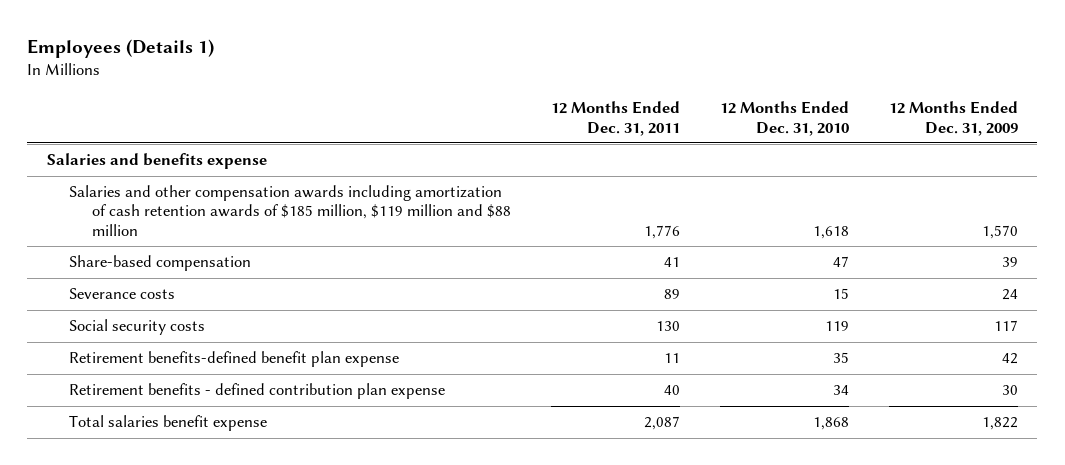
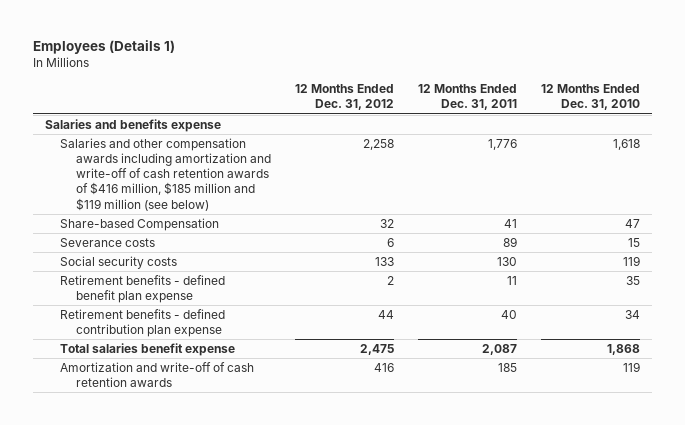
- | 12 Months Ended Dec. 31, 2011 | 12 Months Ended Dec. 31, 2010 | 12 Months Ended Dec. 31, 2009
+ | 12 Months Ended Dec. 31, 2012 | 12 Months Ended Dec. 31, 2011 | 12 Months Ended Dec. 31, 2010
- Salaries and other compensation awards including amortization of cash retention awards of $185 million, $119 million and $88 million | 1,776 | 1,618 | 1,570
- Share-based compensation | 41 | 47 | 39
+ Salaries and other compensation awards including amortization and write-off of cash retention awards of $416 million, $185 million and $119 million (see below) | 2,258 | 1,776 | 1,618
+ Share-based Compensation | 32 | 41 | 47
- Retirement benefits-defined benefit plan expense | 11 | 35 | 42
+ Retirement benefits - defined benefit plan expense | 2 | 11 | 35
+ Amortization and write-off of cash retention awards | 416 | 185 | 119

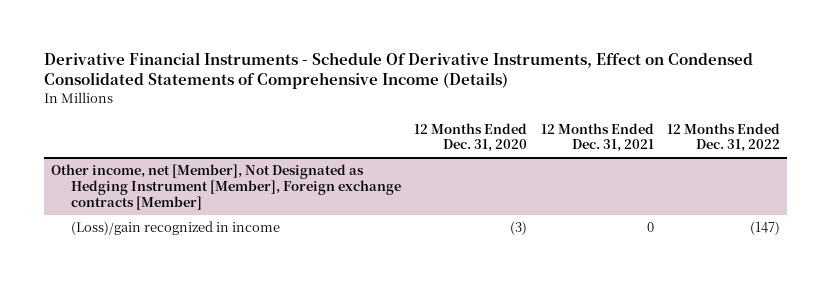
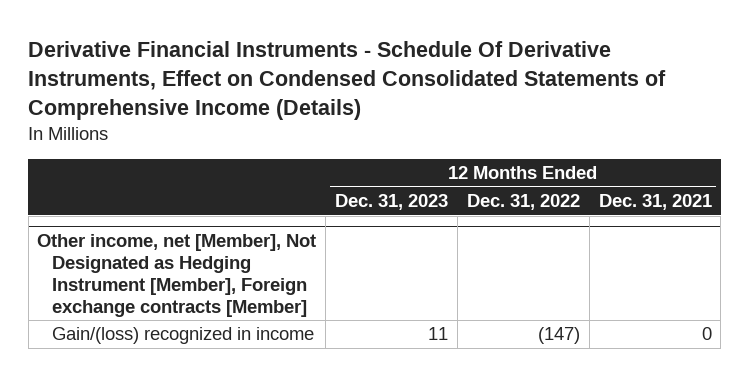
- | 12 Months Ended Dec. 31, 2020 | 12 Months Ended Dec. 31, 2021 | 12 Months Ended Dec. 31, 2022
+ | 12 Months Ended Dec. 31, 2023 | 12 Months Ended Dec. 31, 2022 | 12 Months Ended Dec. 31, 2021
@ Other income, net [Member], Not Designated as Hedging Instrument [Member], Foreign exchange contracts [Member]
- (Loss)/gain recognized in income | (3) | 0 | (147)
+ Gain/(loss) recognized in income | 11 | (147) | 0

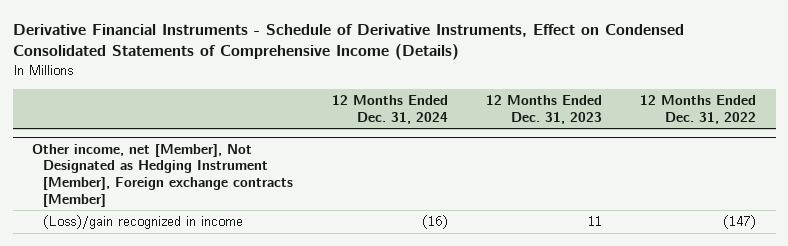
- Derivative Financial Instruments - Schedule Of Derivative Instruments, Effect on Condensed Consolidated Statements of Comprehensive Income (Details)
+ Derivative Financial Instruments - Schedule of Derivative Instruments, Effect on Condensed Consolidated Statements of Comprehensive Income (Details)
- | 12 Months Ended Dec. 31, 2023 | 12 Months Ended Dec. 31, 2022 | 12 Months Ended Dec. 31, 2021
+ | 12 Months Ended Dec. 31, 2024 | 12 Months Ended Dec. 31, 2023 | 12 Months Ended Dec. 31, 2022
@ Other income, net [Member], Not Designated as Hedging Instrument [Member], Foreign exchange contracts [Member]
- Gain/(loss) recognized in income | 11 | (147) | 0
+ (Loss)/gain recognized in income | (16) | 11 | (147)

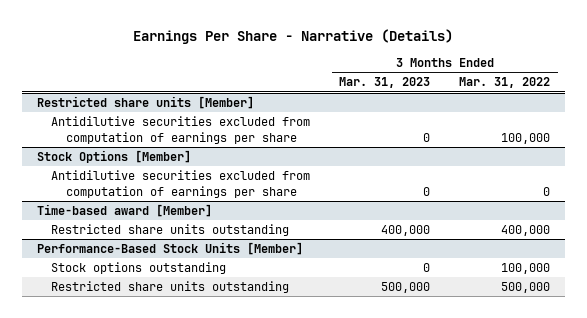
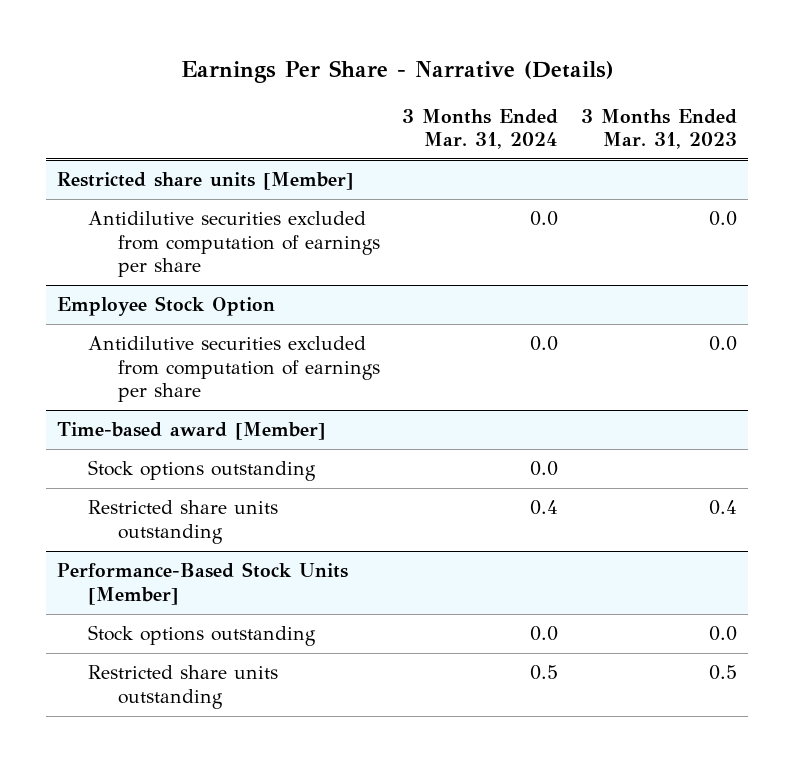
- | 3 Months Ended Mar. 31, 2023 | 3 Months Ended Mar. 31, 2022
+ | 3 Months Ended Mar. 31, 2024 | 3 Months Ended Mar. 31, 2023
@ Restricted share units [Member]
- Antidilutive securities excluded from computation of earnings per share | 0 | 100,000
- Stock Options [Member]
- Antidilutive securities excluded from computation of earnings per share | 0 | 0
@ Restricted share units [Member]
+ Antidilutive securities excluded from computation of earnings per share | 0.0 | 0.0
+ Employee Stock Option
+ Antidilutive securities excluded from computation of earnings per share | 0.0 | 0.0
@ Time-based award [Member]
- Restricted share units outstanding | 400,000 | 400,000
+ Stock options outstanding | 0.0 |
+ Restricted share units outstanding | 0.4 | 0.4
@ Performance-Based Stock Units [Member]
- Stock options outstanding | 0 | 100,000
- Restricted share units outstanding | 500,000 | 500,000
+ Stock options outstanding | 0.0 | 0.0
+ Restricted share units outstanding | 0.5 | 0.5

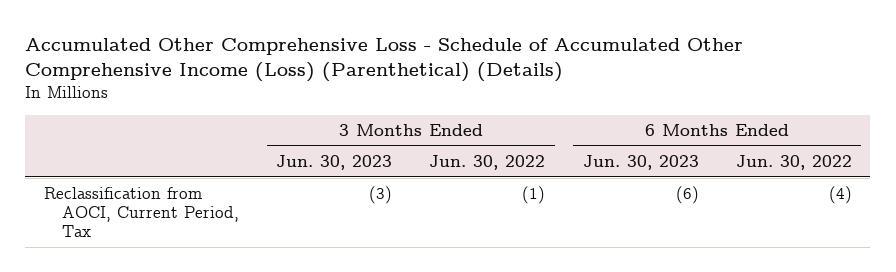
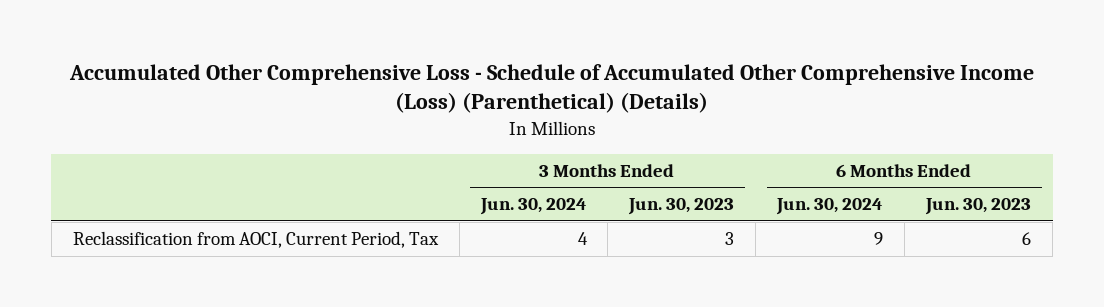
- | 3 Months Ended Jun. 30, 2023 | 3 Months Ended Jun. 30, 2022 | 6 Months Ended Jun. 30, 2023 | 6 Months Ended Jun. 30, 2022
+ | 3 Months Ended Jun. 30, 2024 | 3 Months Ended Jun. 30, 2023 | 6 Months Ended Jun. 30, 2024 | 6 Months Ended Jun. 30, 2023
- Reclassification from AOCI, Current Period, Tax | (3) | (1) | (6) | (4)
+ Reclassification from AOCI, Current Period, Tax | 4 | 3 | 9 | 6

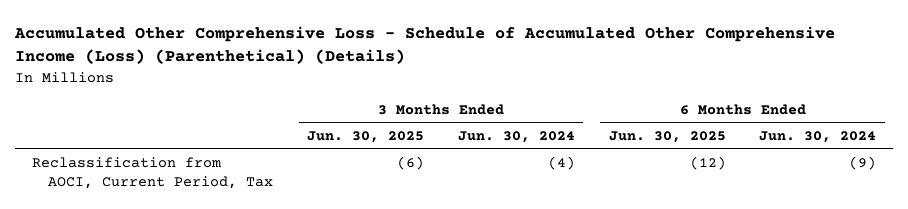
- | 3 Months Ended Jun. 30, 2024 | 3 Months Ended Jun. 30, 2023 | 6 Months Ended Jun. 30, 2024 | 6 Months Ended Jun. 30, 2023
+ | 3 Months Ended Jun. 30, 2025 | 3 Months Ended Jun. 30, 2024 | 6 Months Ended Jun. 30, 2025 | 6 Months Ended Jun. 30, 2024
- Reclassification from AOCI, Current Period, Tax | 4 | 3 | 9 | 6
+ Reclassification from AOCI, Current Period, Tax | (6) | (4) | (12) | (9)

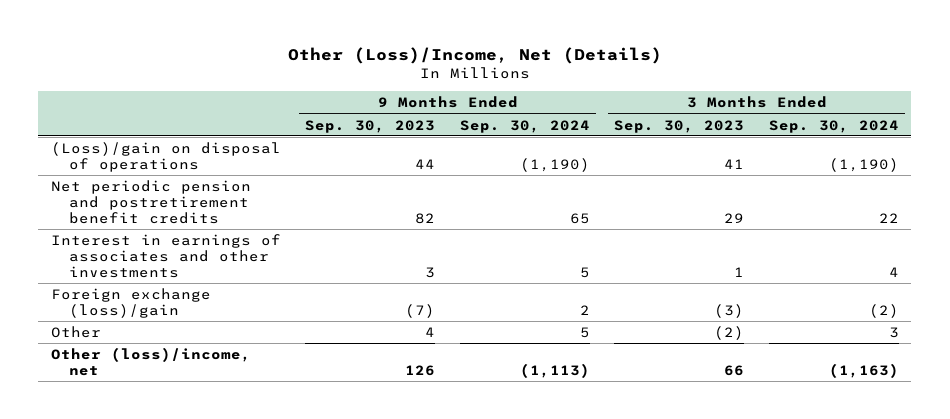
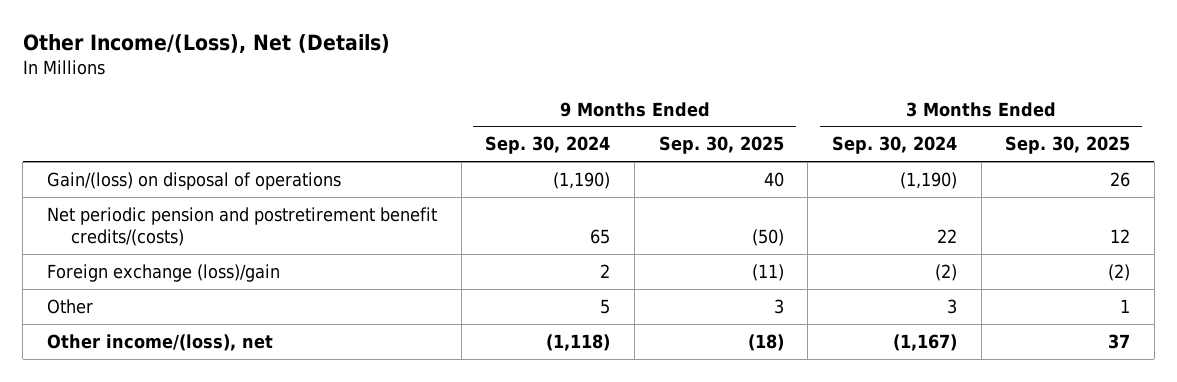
- Other (Loss)/Income, Net (Details)
+ Other Income/(Loss), Net (Details)
- | 9 Months Ended Sep. 30, 2023 | 9 Months Ended Sep. 30, 2024 | 3 Months Ended Sep. 30, 2023 | 3 Months Ended Sep. 30, 2024
+ | 9 Months Ended Sep. 30, 2024 | 9 Months Ended Sep. 30, 2025 | 3 Months Ended Sep. 30, 2024 | 3 Months Ended Sep. 30, 2025
- (Loss)/gain on disposal of operations | 44 | (1,190) | 41 | (1,190)
- Net periodic pension and postretirement benefit credits | 82 | 65 | 29 | 22
- Interest in earnings of associates and other investments | 3 | 5 | 1 | 4
+ Gain/(loss) on disposal of operations | (1,190) | 40 | (1,190) | 26
+ Net periodic pension and postretirement benefit credits/(costs) | 65 | (50) | 22 | 12
- Other (loss)/income, net | 126 | (1,113) | 66 | (1,163)
+ Other income/(loss), net | (1,118) | (18) | (1,167) | 37

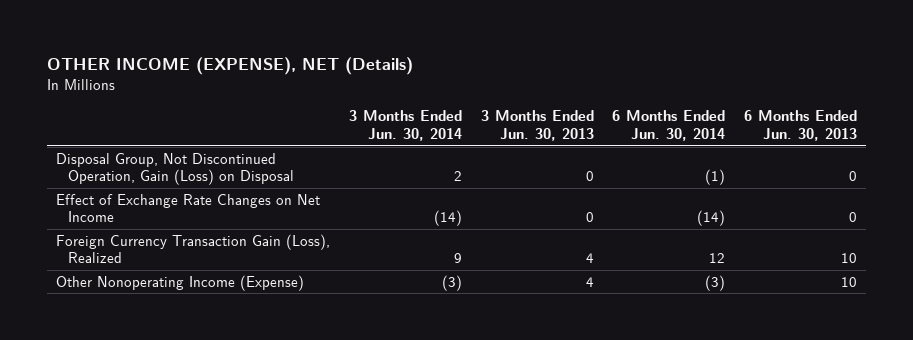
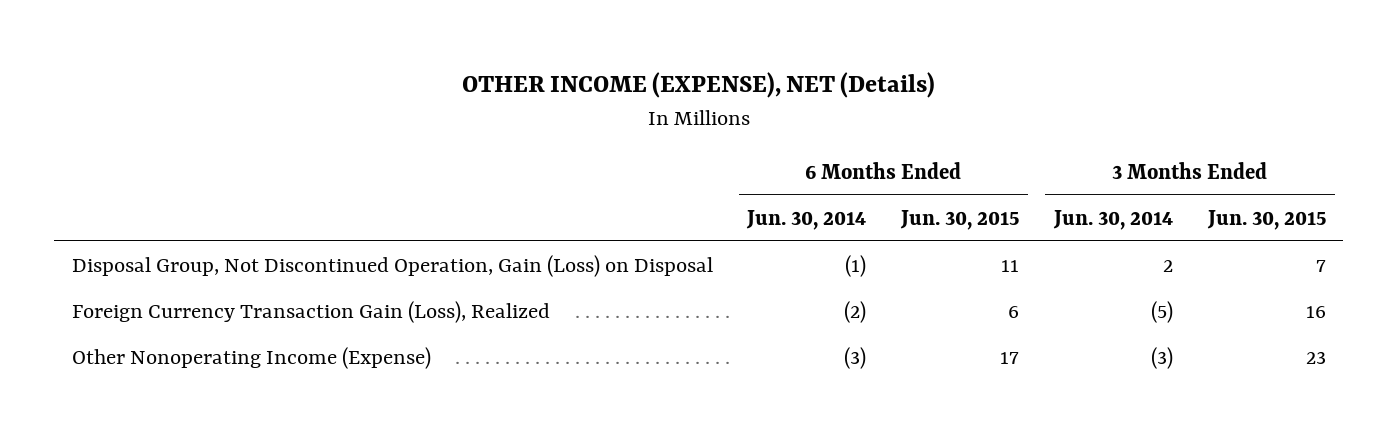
- | 3 Months Ended Jun. 30, 2014 | 3 Months Ended Jun. 30, 2013 | 6 Months Ended Jun. 30, 2014 | 6 Months Ended Jun. 30, 2013
+ | 6 Months Ended Jun. 30, 2014 | 6 Months Ended Jun. 30, 2015 | 3 Months Ended Jun. 30, 2014 | 3 Months Ended Jun. 30, 2015
- Effect of Exchange Rate Changes on Net Income | (14) | 0 | (14) | 0
- Foreign Currency Transaction Gain (Loss), Realized | 9 | 4 | 12 | 10
+ Foreign Currency Transaction Gain (Loss), Realized | (2) | 6 | (5) | 16

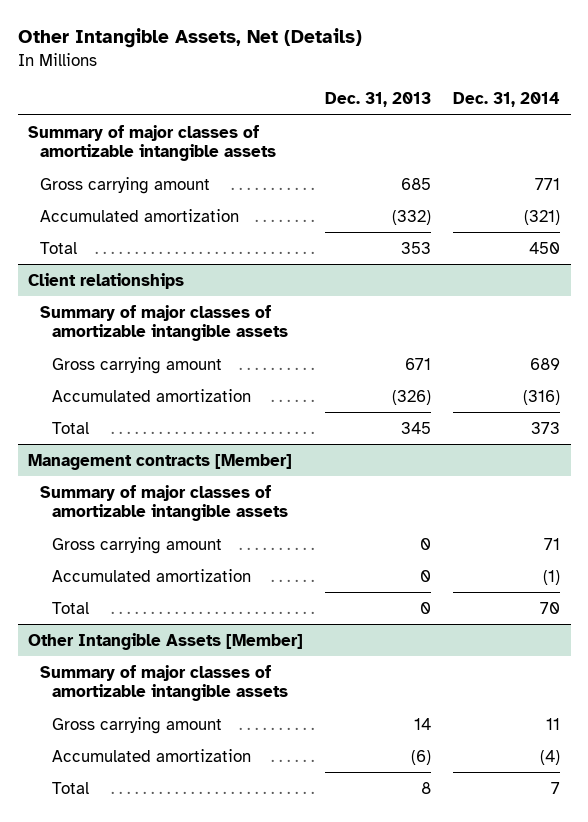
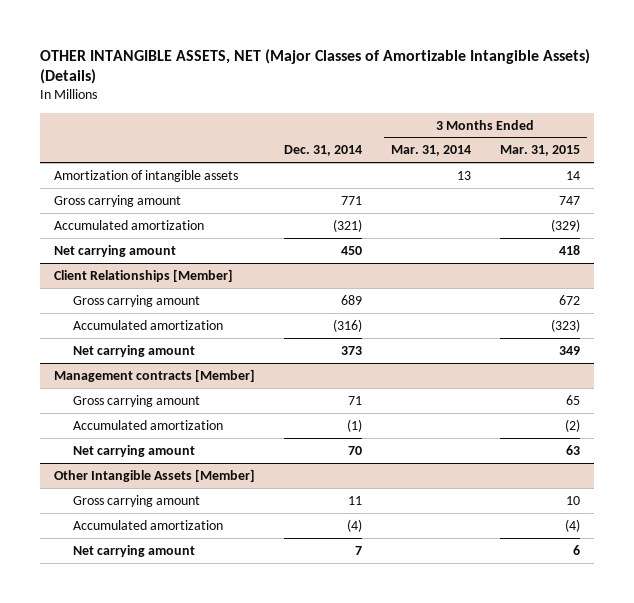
- Other Intangible Assets, Net (Details)
+ OTHER INTANGIBLE ASSETS, NET (Major Classes of Amortizable Intangible Assets) (Details)
- | Dec. 31, 2013 | Dec. 31, 2014
+ | Dec. 31, 2014 | 3 Months Ended Mar. 31, 2014 | 3 Months Ended Mar. 31, 2015
- Summary of major classes of amortizable intangible assets
+ Amortization of intangible assets | | 13 | 14
- Total | 353 | 450
- Client relationships
- Summary of major classes of amortizable intangible assets
+ Net carrying amount | 450 | | 418
+ Client Relationships [Member]
- Total | 345 | 373
+ Net carrying amount | 373 | | 349
@ Management contracts [Member]
- Summary of major classes of amortizable intangible assets
- Total | 0 | 70
+ Net carrying amount | 70 | | 63
@ Other Intangible Assets [Member]
- Summary of major classes of amortizable intangible assets
- Total | 8 | 7
+ Net carrying amount | 7 | | 6

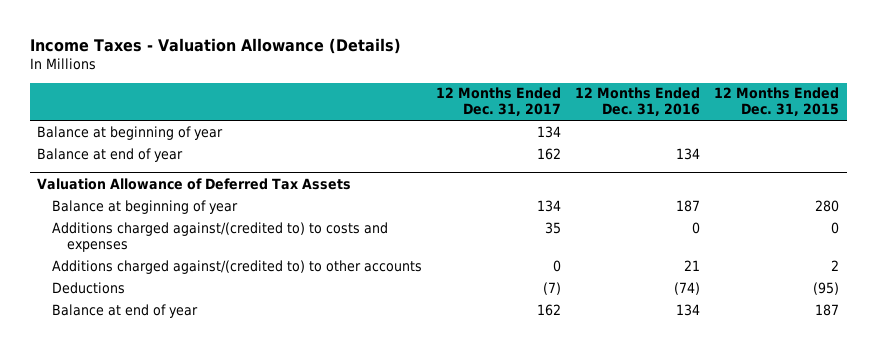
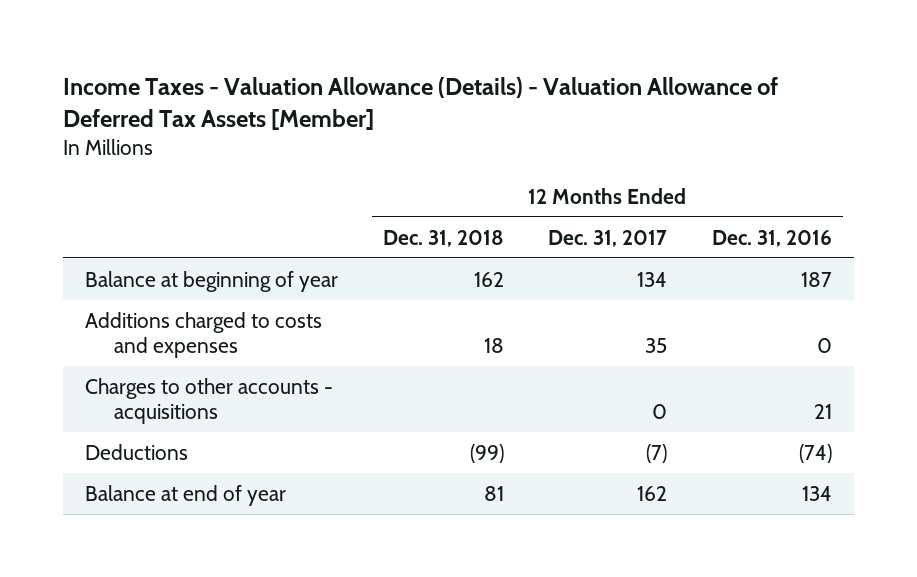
- Income Taxes - Valuation Allowance (Details)
+ Income Taxes - Valuation Allowance (Details) - Valuation Allowance of Deferred Tax Assets [Member]
- | 12 Months Ended Dec. 31, 2017 | 12 Months Ended Dec. 31, 2016 | 12 Months Ended Dec. 31, 2015
+ | 12 Months Ended Dec. 31, 2018 | 12 Months Ended Dec. 31, 2017 | 12 Months Ended Dec. 31, 2016
- Balance at beginning of year | 134 | |
- Balance at end of year | 162 | 134 |
- Valuation Allowance of Deferred Tax Assets
- Additions charged against/(credited to) to costs and expenses | 35 | 0 | 0
- Additions charged against/(credited to) to other accounts | 0 | 21 | 2
+ Additions charged to costs and expenses | 18 | 35 | 0
+ Charges to other accounts - acquisitions | | 0 | 21

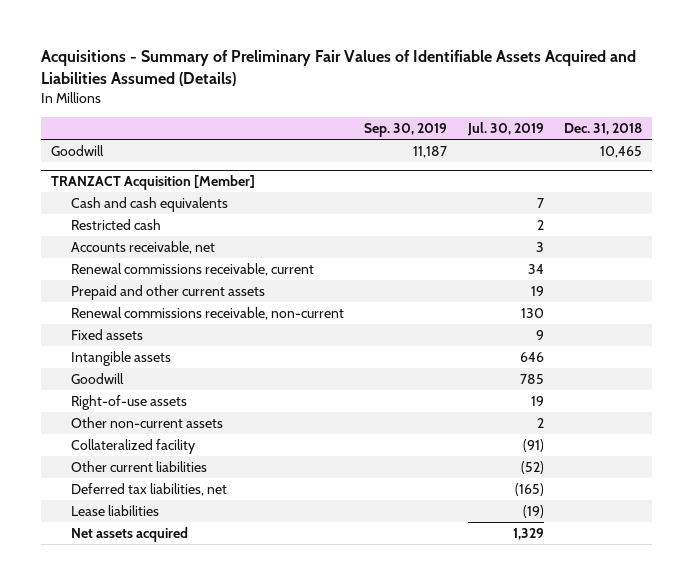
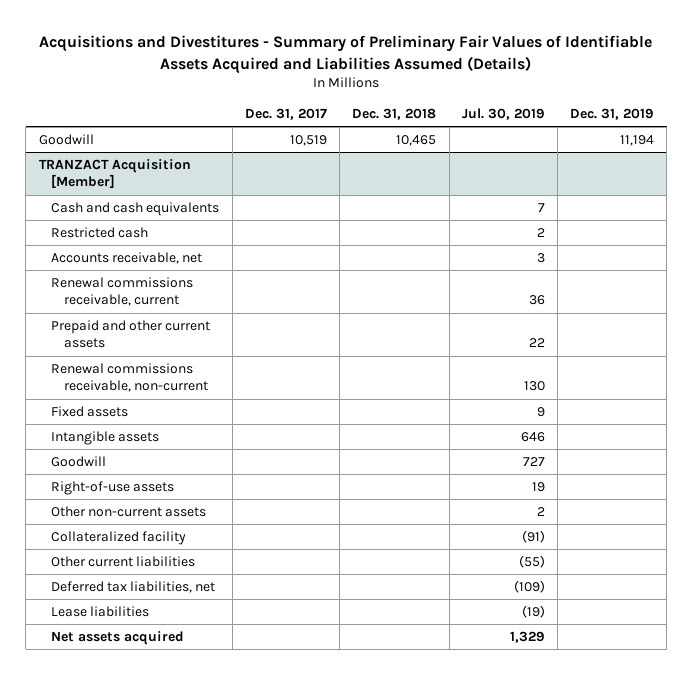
- Acquisitions - Summary of Preliminary Fair Values of Identifiable Assets Acquired and Liabilities Assumed (Details)
+ Acquisitions and Divestitures - Summary of Preliminary Fair Values of Identifiable Assets Acquired and Liabilities Assumed (Details)
- | Sep. 30, 2019 | Jul. 30, 2019 | Dec. 31, 2018
+ | Dec. 31, 2017 | Dec. 31, 2018 | Jul. 30, 2019 | Dec. 31, 2019
@ TRANZACT Acquisition [Member]
- Renewal commissions receivable, current | | 34 |
- Prepaid and other current assets | | 19 |
+ Renewal commissions receivable, current | | | 36 |
+ Prepaid and other current assets | | | 22 |
- Goodwill | | 785 |
+ Goodwill | | | 727 |
- Other current liabilities | | (52) |
- Deferred tax liabilities, net | | (165) |
+ Other current liabilities | | | (55) |
+ Deferred tax liabilities, net | | | (109) |

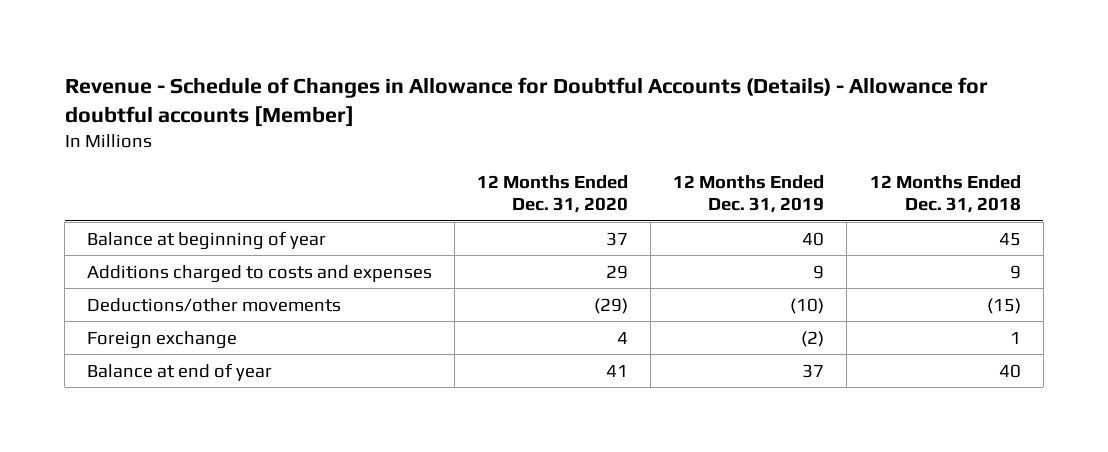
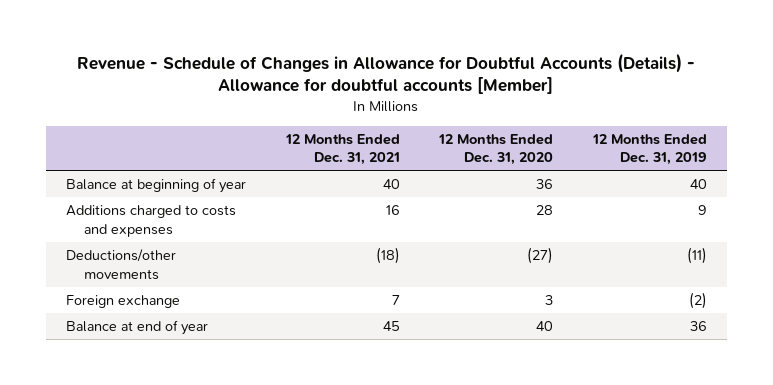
- | 12 Months Ended Dec. 31, 2020 | 12 Months Ended Dec. 31, 2019 | 12 Months Ended Dec. 31, 2018
+ | 12 Months Ended Dec. 31, 2021 | 12 Months Ended Dec. 31, 2020 | 12 Months Ended Dec. 31, 2019
- Balance at beginning of year | 37 | 40 | 45
- Additions charged to costs and expenses | 29 | 9 | 9
- Deductions/other movements | (29) | (10) | (15)
- Foreign exchange | 4 | (2) | 1
- Balance at end of year | 41 | 37 | 40
+ Balance at beginning of year | 40 | 36 | 40
+ Additions charged to costs and expenses | 16 | 28 | 9
+ Deductions/other movements | (18) | (27) | (11)
+ Foreign exchange | 7 | 3 | (2)
+ Balance at end of year | 45 | 40 | 36

